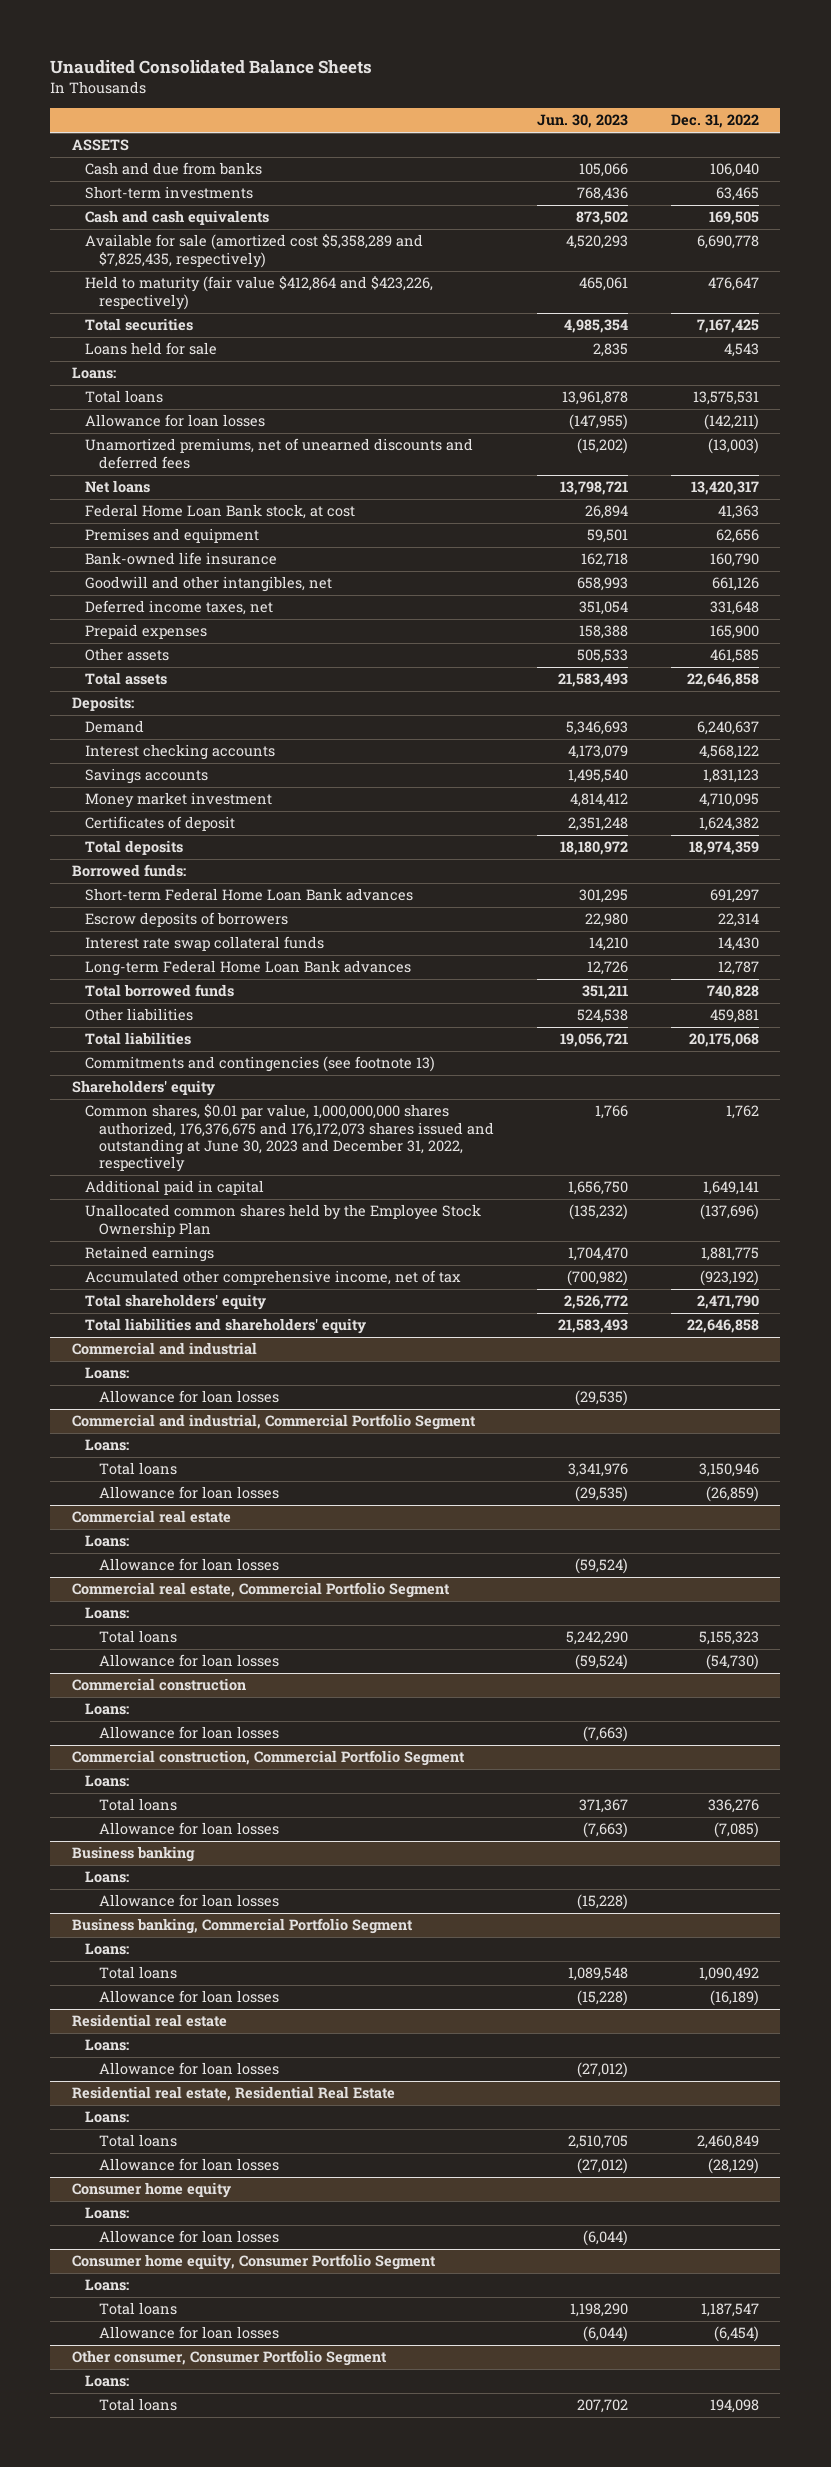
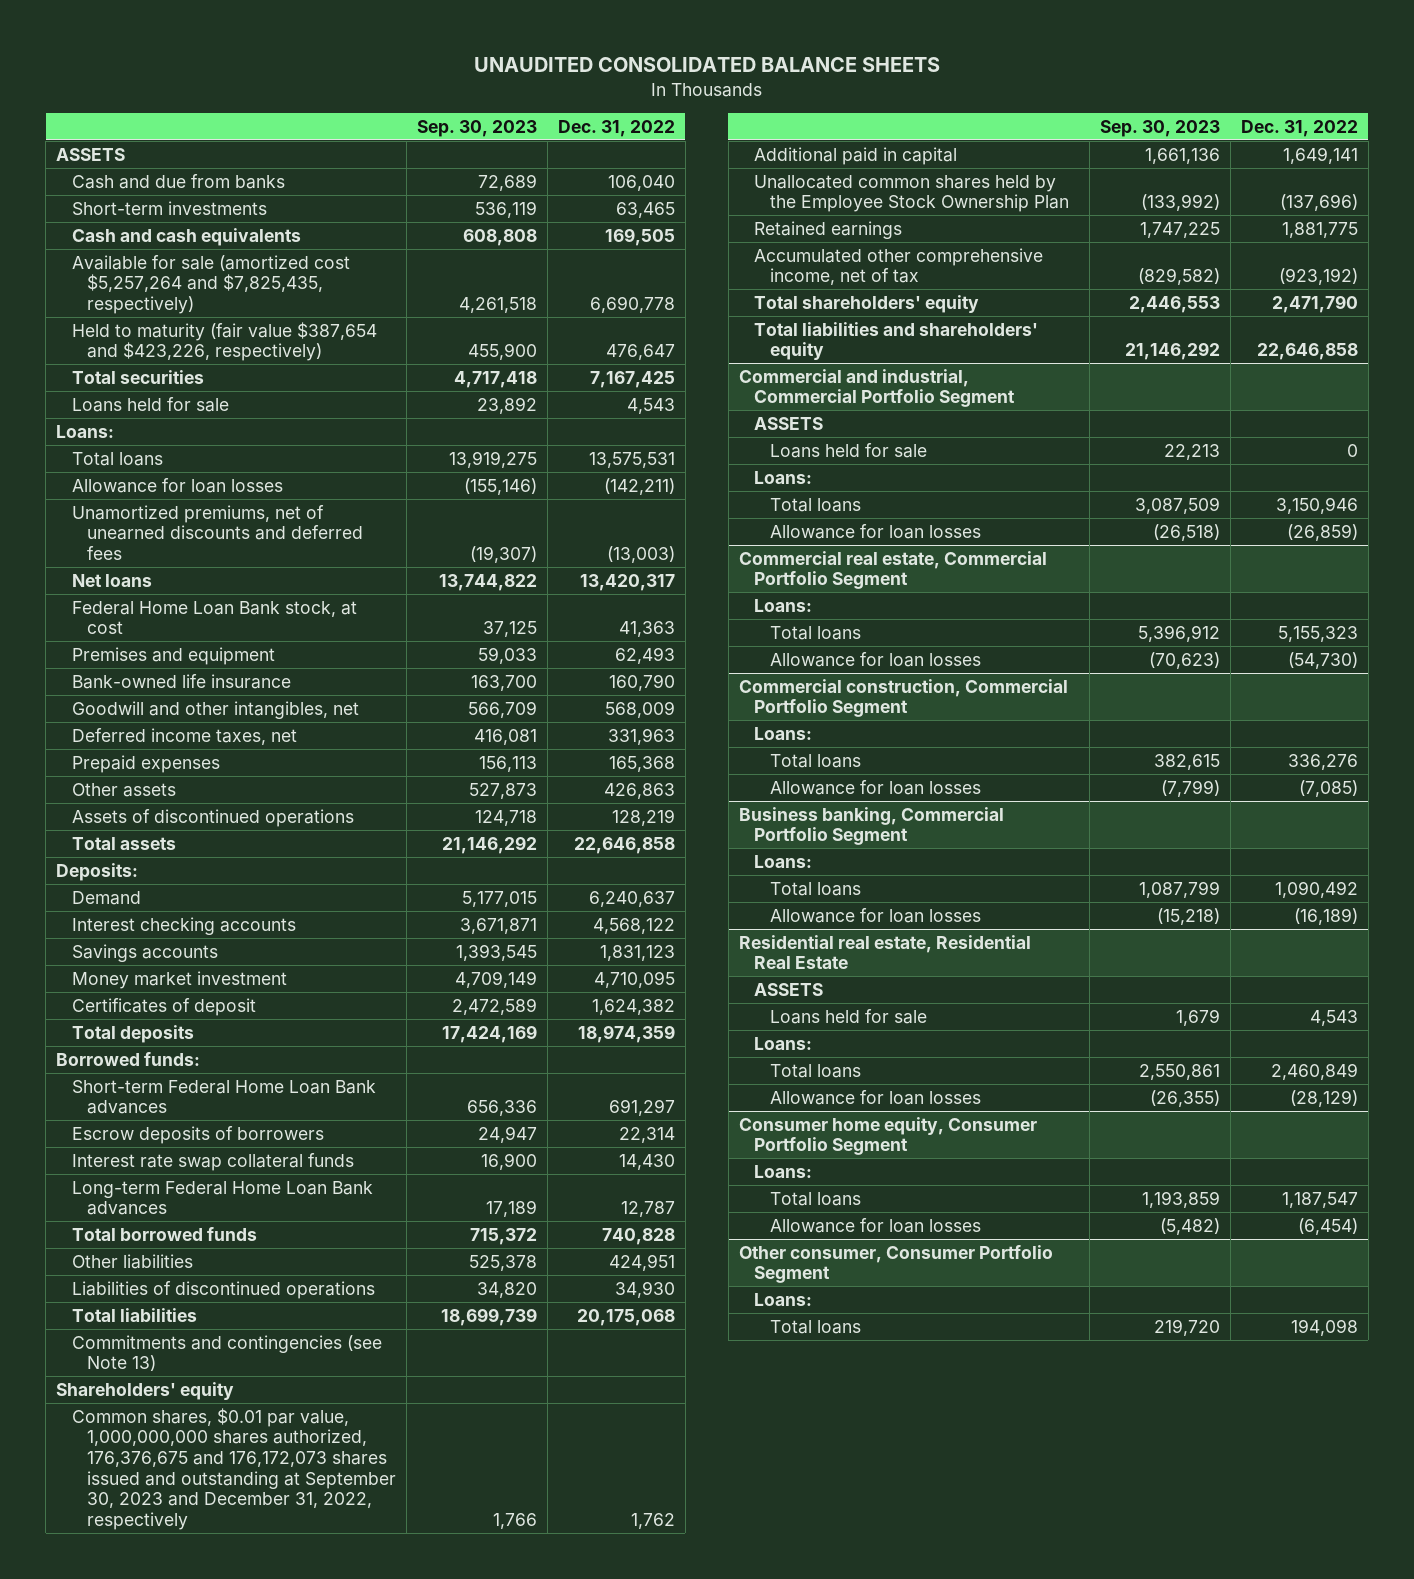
- Unaudited Consolidated Balance Sheets
+ UNAUDITED CONSOLIDATED BALANCE SHEETS
- | Jun. 30, 2023 | Dec. 31, 2022
+ | Sep. 30, 2023 | Dec. 31, 2022
- Available for sale (amortized cost $5,358,289 and $7,825,435, respectively) | 4,520,293 | 6,690,778
- Held to maturity (fair value $412,864 and $423,226, respectively) | 465,061 | 476,647
+ Available for sale (amortized cost $5,257,264 and $7,825,435, respectively) | 4,261,518 | 6,690,778
+ Held to maturity (fair value $387,654 and $423,226, respectively) | 455,900 | 476,647
- Premises and equipment | 59,501 | 62,656
+ Premises and equipment | 59,033 | 62,493
- Goodwill and other intangibles, net | 658,993 | 661,126
- Deferred income taxes, net | 351,054 | 331,648
- Prepaid expenses | 158,388 | 165,900
- Other assets | 505,533 | 461,585
+ Goodwill and other intangibles, net | 566,709 | 568,009
+ Deferred income taxes, net | 416,081 | 331,963
+ Prepaid expenses | 156,113 | 165,368
+ Other assets | 527,873 | 426,863
+ Assets of discontinued operations | 124,718 | 128,219
- Other liabilities | 524,538 | 459,881
+ Other liabilities | 525,378 | 424,951
+ Liabilities of discontinued operations | 34,820 | 34,930
- Commitments and contingencies (see footnote 13)
+ Commitments and contingencies (see Note 13)
- Common shares, $0.01 par value, 1,000,000,000 shares authorized, 176,376,675 and 176,172,073 shares issued and outstanding at June 30, 2023 and December 31, 2022, respectively | 1,766 | 1,762
+ Common shares, $0.01 par value, 1,000,000,000 shares authorized, 176,376,675 and 176,172,073 shares issued and outstanding at September 30, 2023 and December 31, 2022, respectively | 1,766 | 1,762
- Commercial and industrial
- Loans:
- Allowance for loan losses | (29,535) |
@ Commercial and industrial, Commercial Portfolio Segment
+ ASSETS
+ Loans held for sale | 22,213 | 0
- Commercial real estate
- Loans:
- Allowance for loan losses | (59,524) |
- Commercial construction
- Loans:
- Allowance for loan losses | (7,663) |
- Business banking
- Loans:
- Allowance for loan losses | (15,228) |
- Residential real estate
- Loans:
- Allowance for loan losses | (27,012) |
@ Residential real estate, Residential Real Estate
+ ASSETS
+ Loans held for sale | 1,679 | 4,543
- Consumer home equity
- Loans:
- Allowance for loan losses | (6,044) |

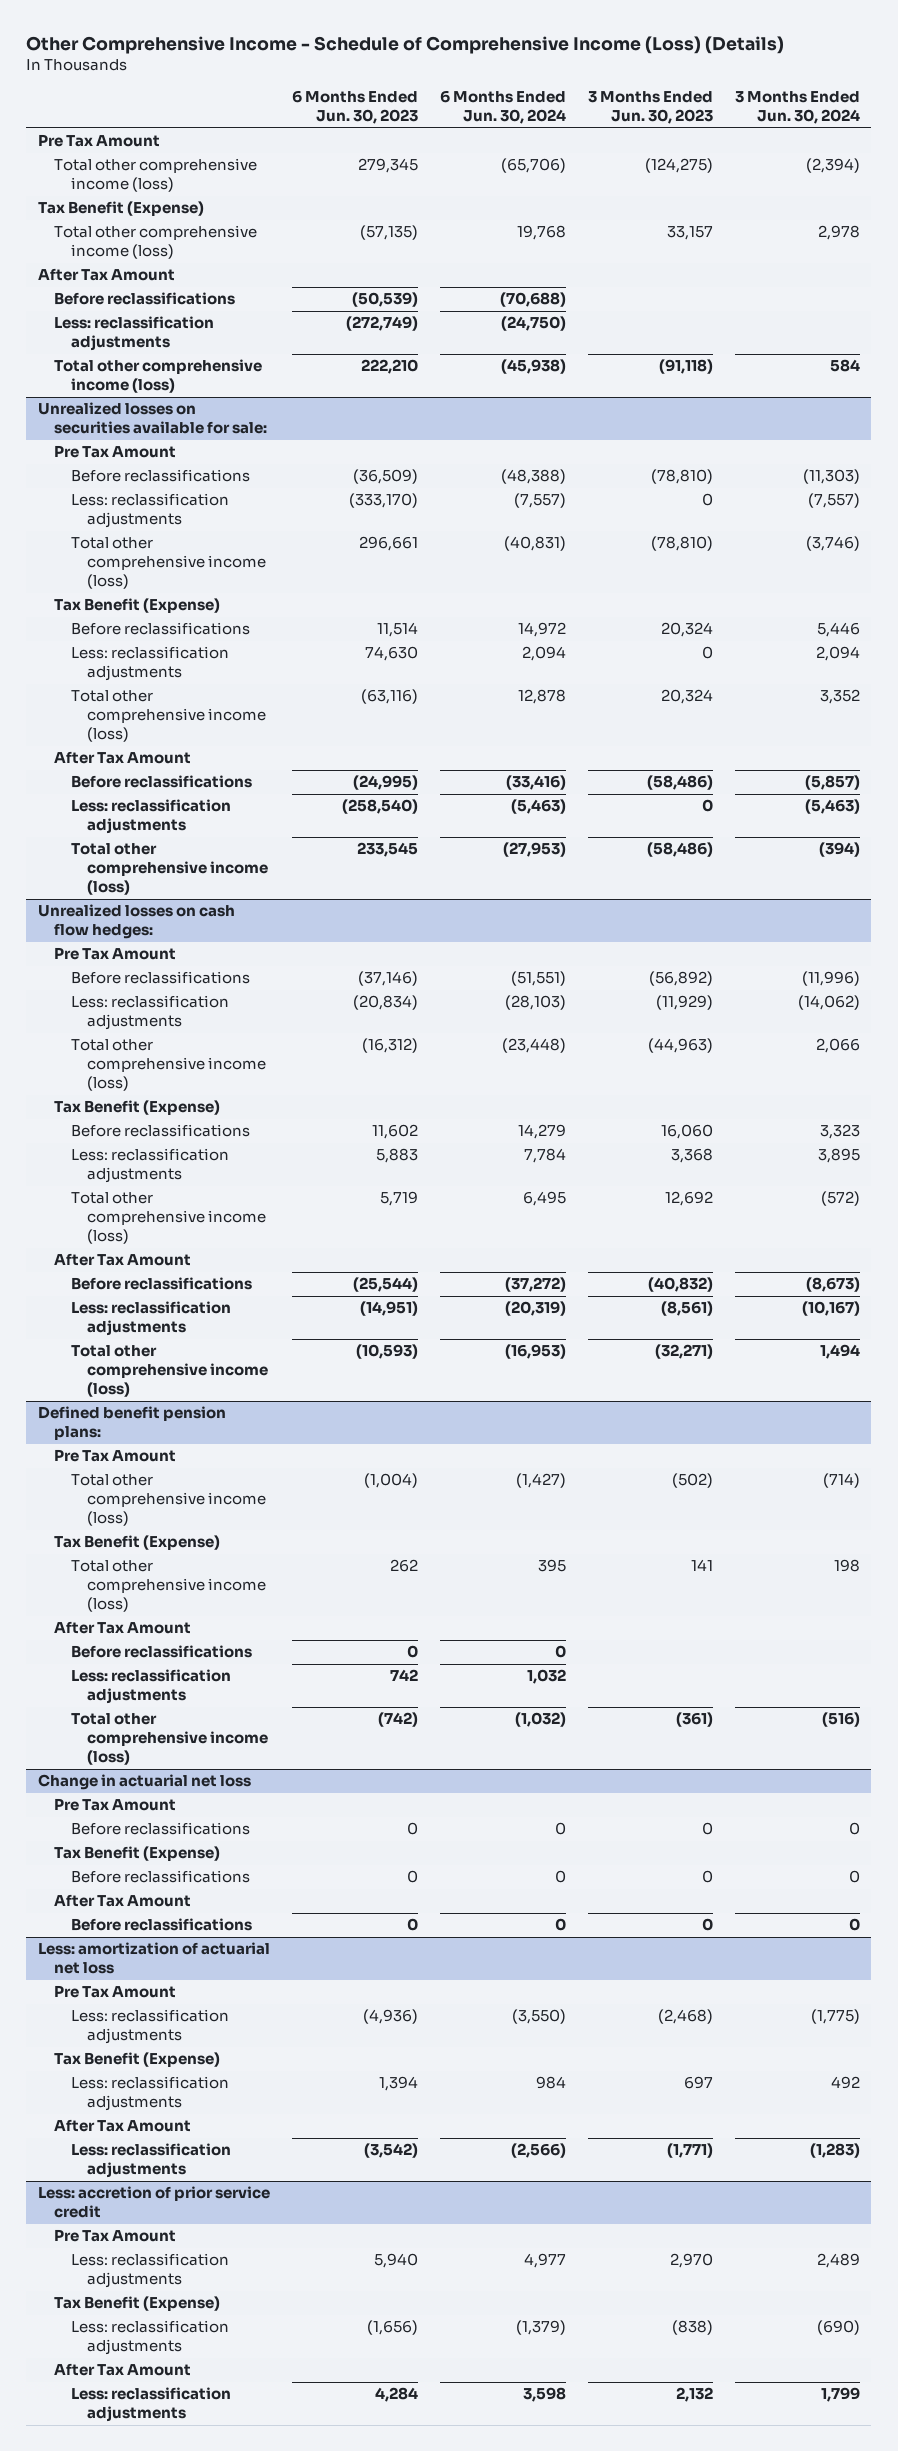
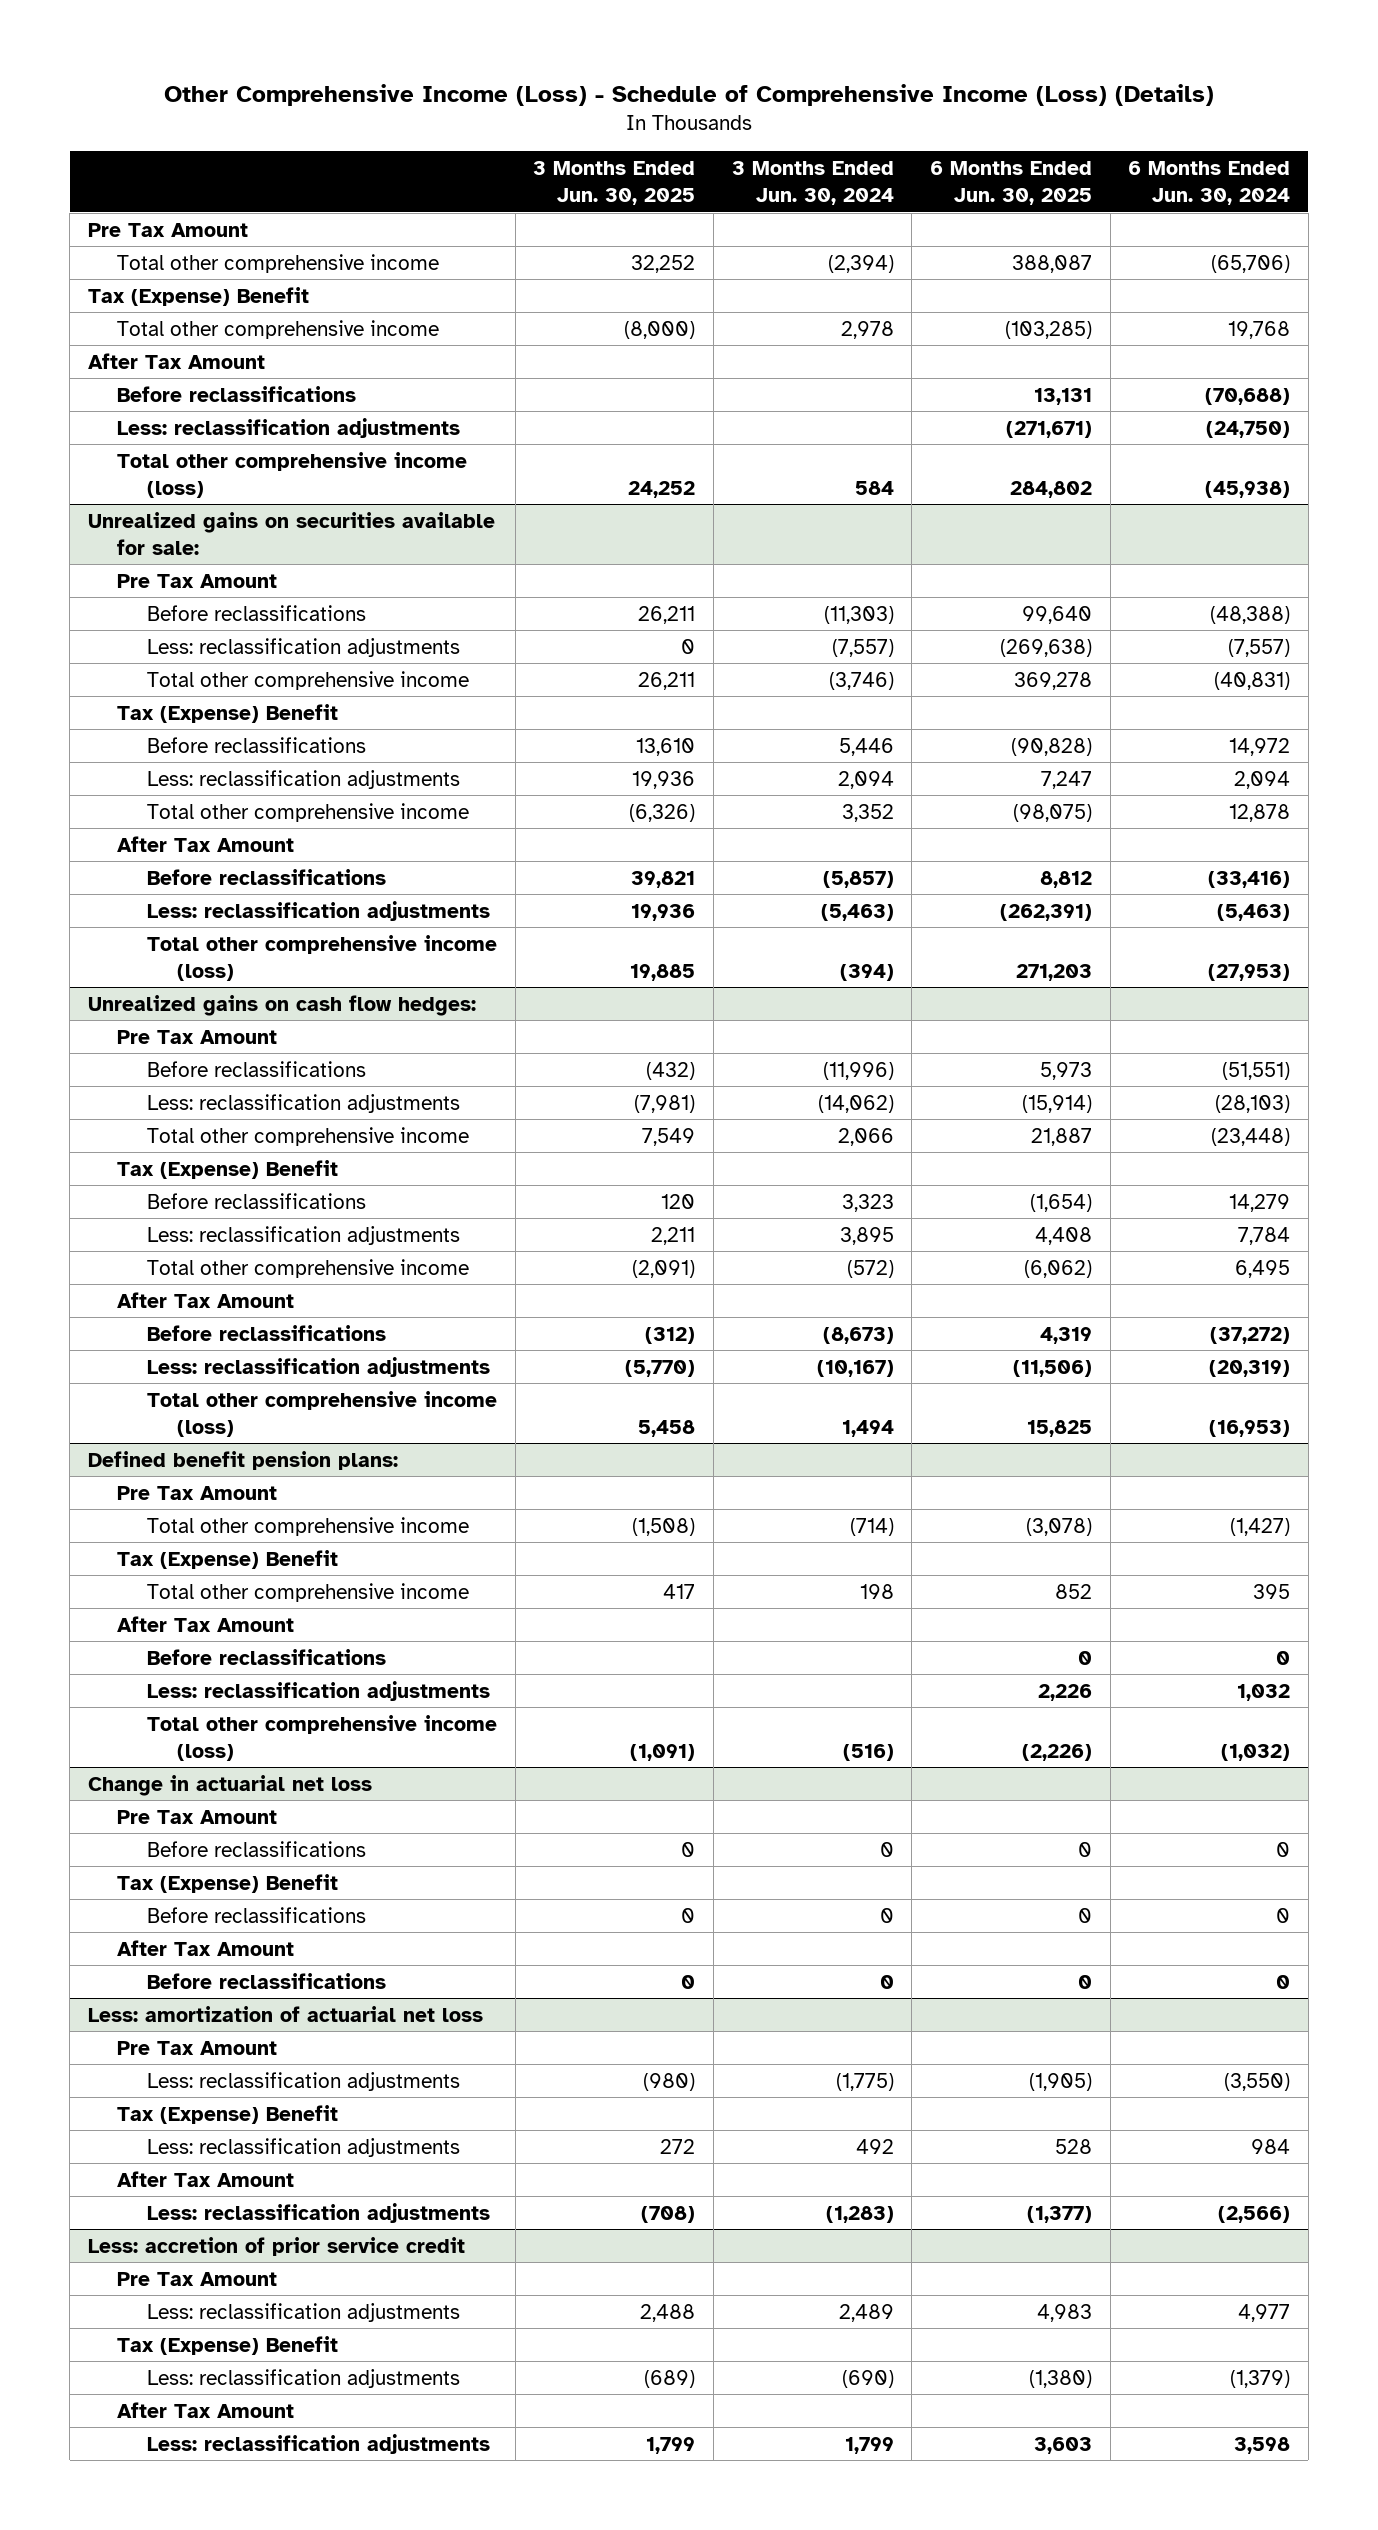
- Other Comprehensive Income - Schedule of Comprehensive Income (Loss) (Details)
+ Other Comprehensive Income (Loss) - Schedule of Comprehensive Income (Loss) (Details)
- | 6 Months Ended Jun. 30, 2023 | 6 Months Ended Jun. 30, 2024 | 3 Months Ended Jun. 30, 2023 | 3 Months Ended Jun. 30, 2024
+ | 3 Months Ended Jun. 30, 2025 | 3 Months Ended Jun. 30, 2024 | 6 Months Ended Jun. 30, 2025 | 6 Months Ended Jun. 30, 2024
- Total other comprehensive income (loss) | 279,345 | (65,706) | (124,275) | (2,394)
- Tax Benefit (Expense)
- Total other comprehensive income (loss) | (57,135) | 19,768 | 33,157 | 2,978
+ Total other comprehensive income | 32,252 | (2,394) | 388,087 | (65,706)
+ Tax (Expense) Benefit
+ Total other comprehensive income | (8,000) | 2,978 | (103,285) | 19,768
- Unrealized losses on securities available for sale:
+ Unrealized gains on securities available for sale:
- Total other comprehensive income (loss) | 296,661 | (40,831) | (78,810) | (3,746)
- Tax Benefit (Expense)
+ Total other comprehensive income | 26,211 | (3,746) | 369,278 | (40,831)
+ Tax (Expense) Benefit
- Total other comprehensive income (loss) | (63,116) | 12,878 | 20,324 | 3,352
+ Total other comprehensive income | (6,326) | 3,352 | (98,075) | 12,878
- Unrealized losses on cash flow hedges:
+ Unrealized gains on cash flow hedges:
- Total other comprehensive income (loss) | (16,312) | (23,448) | (44,963) | 2,066
- Tax Benefit (Expense)
+ Total other comprehensive income | 7,549 | 2,066 | 21,887 | (23,448)
+ Tax (Expense) Benefit
- Total other comprehensive income (loss) | 5,719 | 6,495 | 12,692 | (572)
+ Total other comprehensive income | (2,091) | (572) | (6,062) | 6,495
@ Defined benefit pension plans:
- Total other comprehensive income (loss) | (1,004) | (1,427) | (502) | (714)
- Tax Benefit (Expense)
- Total other comprehensive income (loss) | 262 | 395 | 141 | 198
+ Total other comprehensive income | (1,508) | (714) | (3,078) | (1,427)
+ Tax (Expense) Benefit
+ Total other comprehensive income | 417 | 198 | 852 | 395
@ Change in actuarial net loss
- Tax Benefit (Expense)
+ Tax (Expense) Benefit
@ Less: amortization of actuarial net loss
- Tax Benefit (Expense)
+ Tax (Expense) Benefit
@ Less: accretion of prior service credit
- Tax Benefit (Expense)
+ Tax (Expense) Benefit

